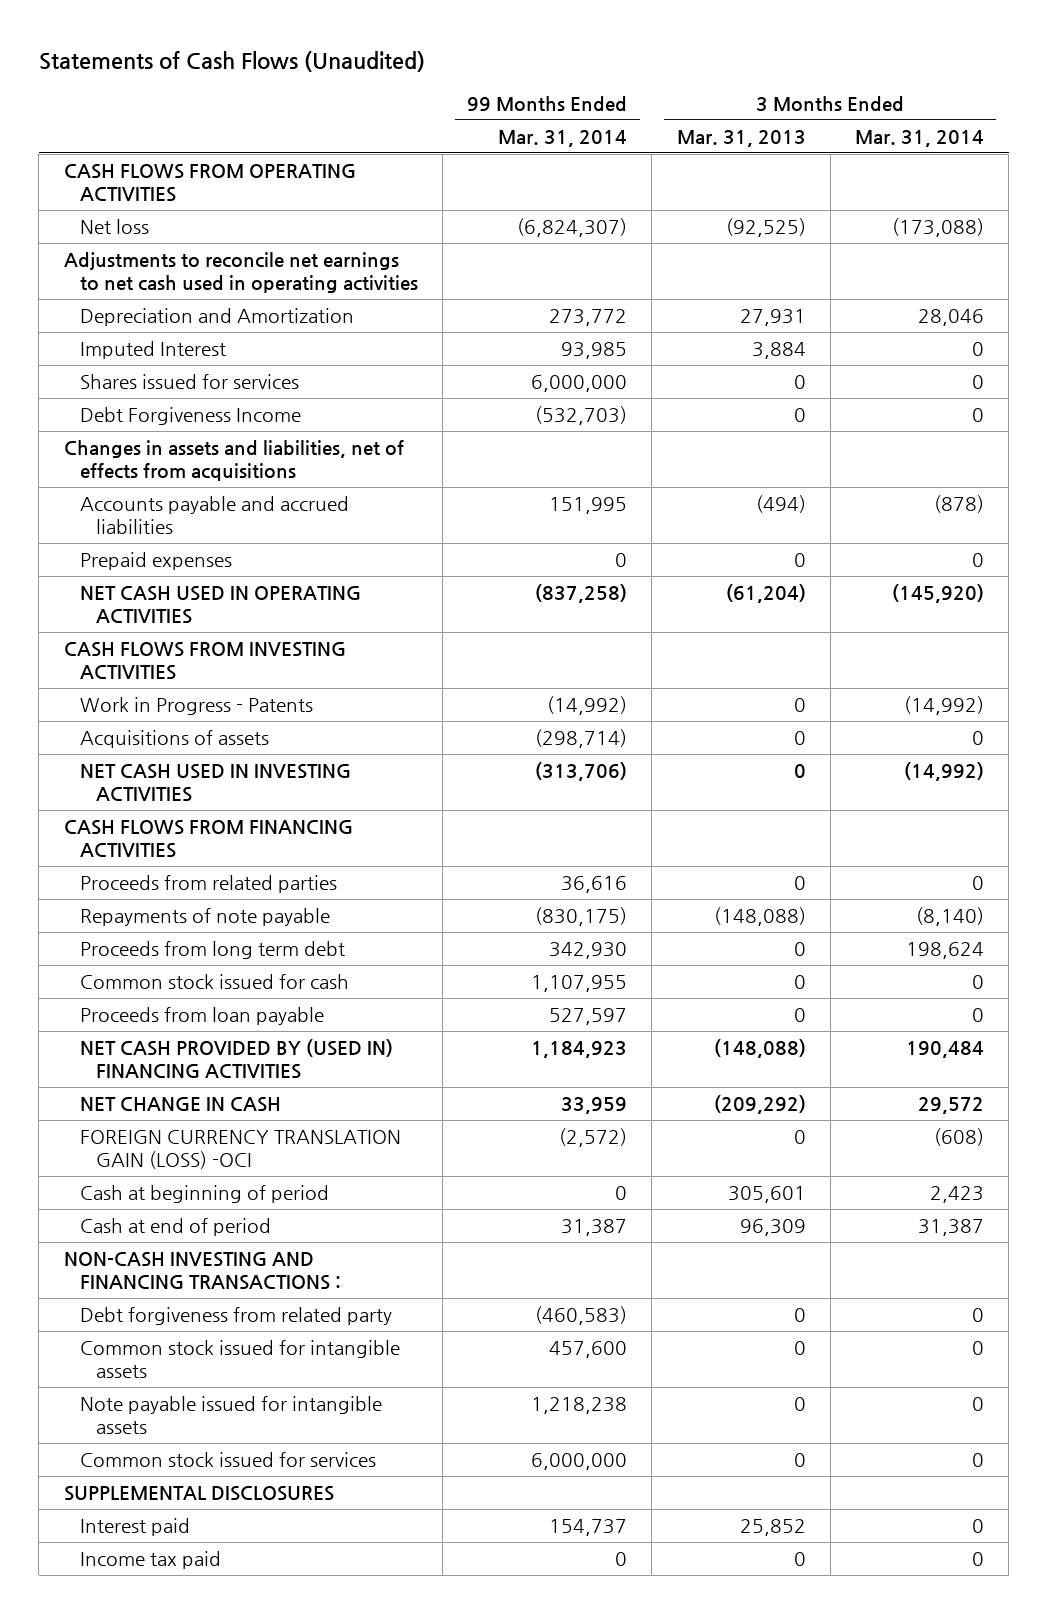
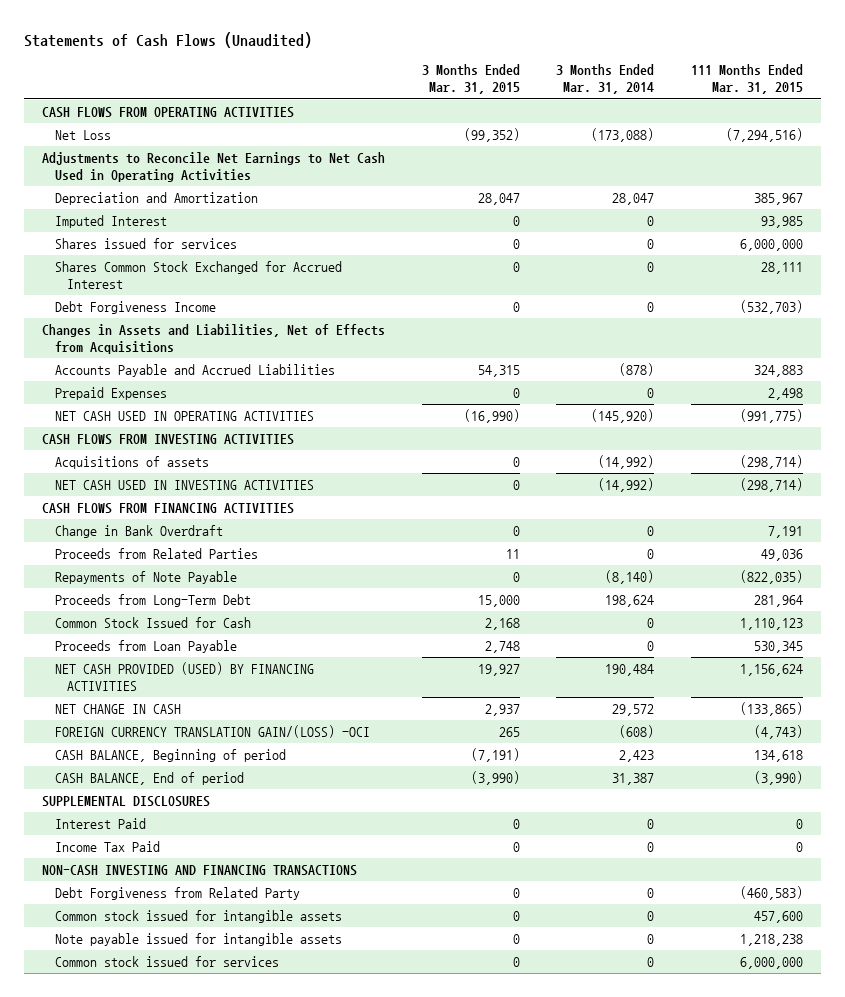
- | 99 Months Ended Mar. 31, 2014 | 3 Months Ended Mar. 31, 2013 | 3 Months Ended Mar. 31, 2014
+ | 3 Months Ended Mar. 31, 2015 | 3 Months Ended Mar. 31, 2014 | 111 Months Ended Mar. 31, 2015
- Net loss | (6,824,307) | (92,525) | (173,088)
- Adjustments to reconcile net earnings to net cash used in operating activities
- Depreciation and Amortization | 273,772 | 27,931 | 28,046
+ Net Loss | (99,352) | (173,088) | (7,294,516)
+ Adjustments to Reconcile Net Earnings to Net Cash Used in Operating Activities
+ Depreciation and Amortization | 28,047 | 28,047 | 385,967
+ Shares Common Stock Exchanged for Accrued Interest | 0 | 0 | 28,111
- Changes in assets and liabilities, net of effects from acquisitions
- Accounts payable and accrued liabilities | 151,995 | (494) | (878)
- Prepaid expenses | 0 | 0 | 0
+ Changes in Assets and Liabilities, Net of Effects from Acquisitions
+ Accounts Payable and Accrued Liabilities | 54,315 | (878) | 324,883
+ Prepaid Expenses | 0 | 0 | 2,498
- Work in Progress - Patents | (14,992) | 0 | (14,992)
- Acquisitions of assets | (298,714) | 0 | 0
+ Acquisitions of assets | 0 | (14,992) | (298,714)
- Proceeds from related parties | 36,616 | 0 | 0
- Repayments of note payable | (830,175) | (148,088) | (8,140)
- Proceeds from long term debt | 342,930 | 0 | 198,624
- Common stock issued for cash | 1,107,955 | 0 | 0
- Proceeds from loan payable | 527,597 | 0 | 0
- NET CASH PROVIDED BY (USED IN) FINANCING ACTIVITIES | 1,184,923 | (148,088) | 190,484
+ Change in Bank Overdraft | 0 | 0 | 7,191
+ Proceeds from Related Parties | 11 | 0 | 49,036
+ Repayments of Note Payable | 0 | (8,140) | (822,035)
+ Proceeds from Long-Term Debt | 15,000 | 198,624 | 281,964
+ Common Stock Issued for Cash | 2,168 | 0 | 1,110,123
+ Proceeds from Loan Payable | 2,748 | 0 | 530,345
+ NET CASH PROVIDED (USED) BY FINANCING ACTIVITIES | 19,927 | 190,484 | 1,156,624
- FOREIGN CURRENCY TRANSLATION GAIN (LOSS) -OCI | (2,572) | 0 | (608)
- Cash at beginning of period | 0 | 305,601 | 2,423
- Cash at end of period | 31,387 | 96,309 | 31,387
- NON-CASH INVESTING AND FINANCING TRANSACTIONS :
- Debt forgiveness from related party | (460,583) | 0 | 0
+ FOREIGN CURRENCY TRANSLATION GAIN/(LOSS) -OCI | 265 | (608) | (4,743)
+ CASH BALANCE, Beginning of period | (7,191) | 2,423 | 134,618
+ CASH BALANCE, End of period | (3,990) | 31,387 | (3,990)
moved up: SUPPLEMENTAL DISCLOSURES
+ Interest Paid | 0 | 0 | 0
+ Income Tax Paid | 0 | 0 | 0
+ NON-CASH INVESTING AND FINANCING TRANSACTIONS
+ Debt Forgiveness from Related Party | 0 | 0 | (460,583)
- Interest paid | 154,737 | 25,852 | 0
- Income tax paid | 0 | 0 | 0

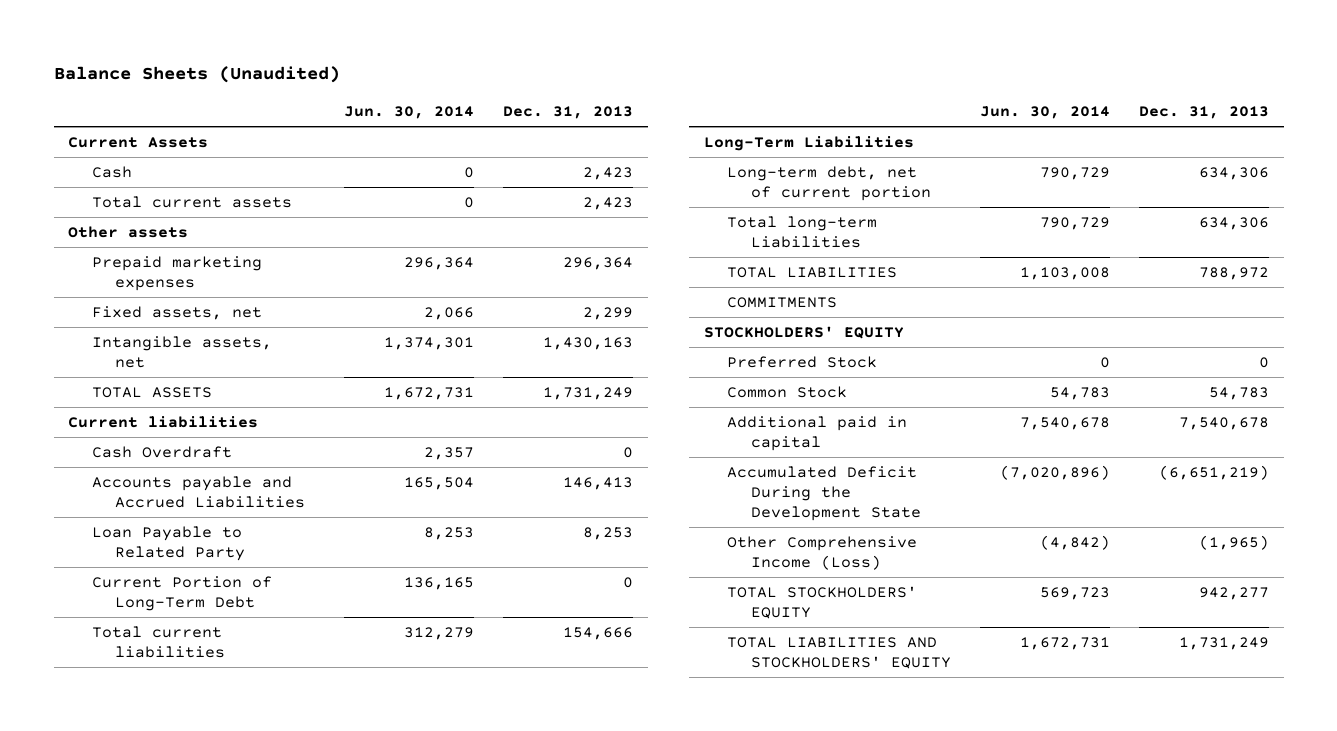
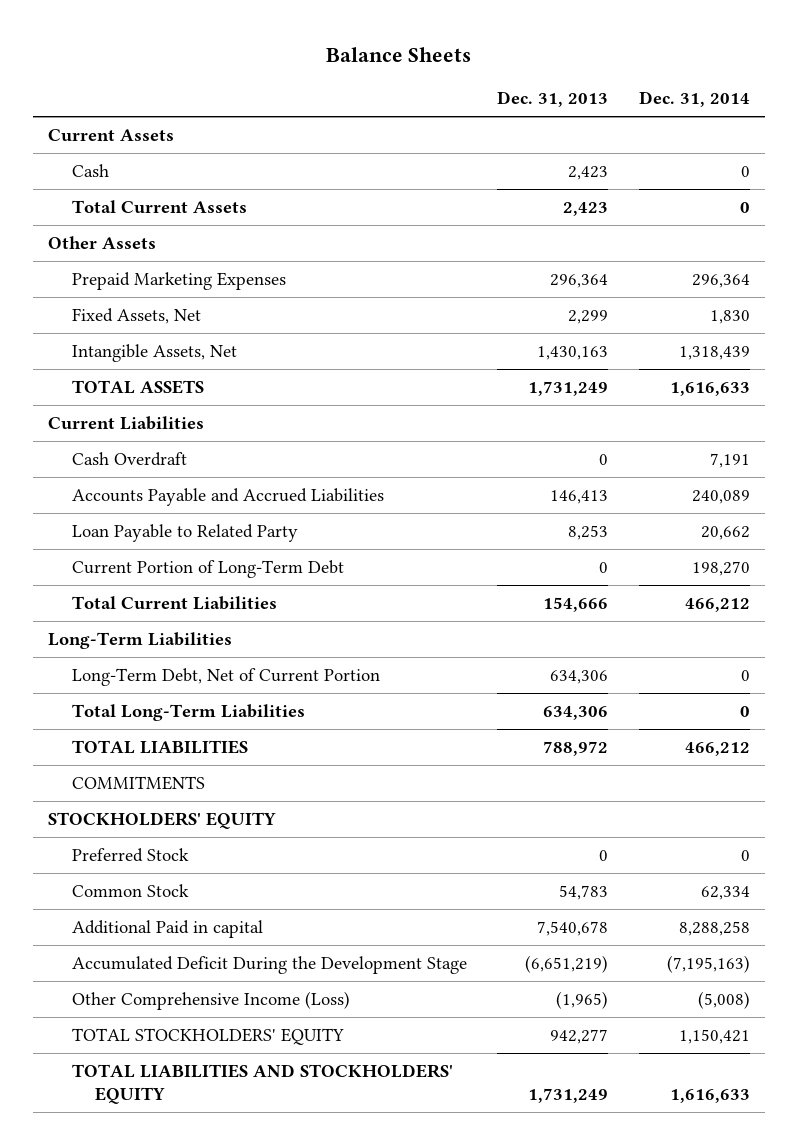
- Balance Sheets (Unaudited)
+ Balance Sheets
- | Jun. 30, 2014 | Dec. 31, 2013
+ | Dec. 31, 2013 | Dec. 31, 2014
- Total current assets | 0 | 2,423
- Other assets
- Prepaid marketing expenses | 296,364 | 296,364
- Fixed assets, net | 2,066 | 2,299
- Intangible assets, net | 1,374,301 | 1,430,163
+ Total Current Assets | 2,423 | 0
+ Other Assets
+ Prepaid Marketing Expenses | 296,364 | 296,364
+ Fixed Assets, Net | 2,299 | 1,830
+ Intangible Assets, Net | 1,430,163 | 1,318,439
- Current liabilities
+ Current Liabilities
- Accounts payable and Accrued Liabilities | 165,504 | 146,413
+ Accounts Payable and Accrued Liabilities | 146,413 | 240,089
- Total current liabilities | 312,279 | 154,666
+ Total Current Liabilities | 154,666 | 466,212
- Long-term debt, net of current portion | 790,729 | 634,306
- Total long-term Liabilities | 790,729 | 634,306
+ Long-Term Debt, Net of Current Portion | 634,306 | 0
+ Total Long-Term Liabilities | 634,306 | 0
- Additional paid in capital | 7,540,678 | 7,540,678
- Accumulated Deficit During the Development State | (7,020,896) | (6,651,219)
+ Additional Paid in capital | 7,540,678 | 8,288,258
+ Accumulated Deficit During the Development Stage | (6,651,219) | (7,195,163)

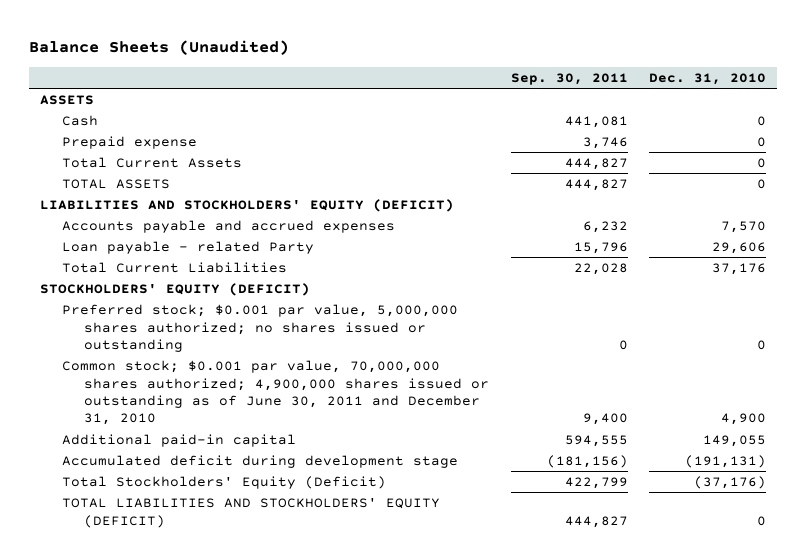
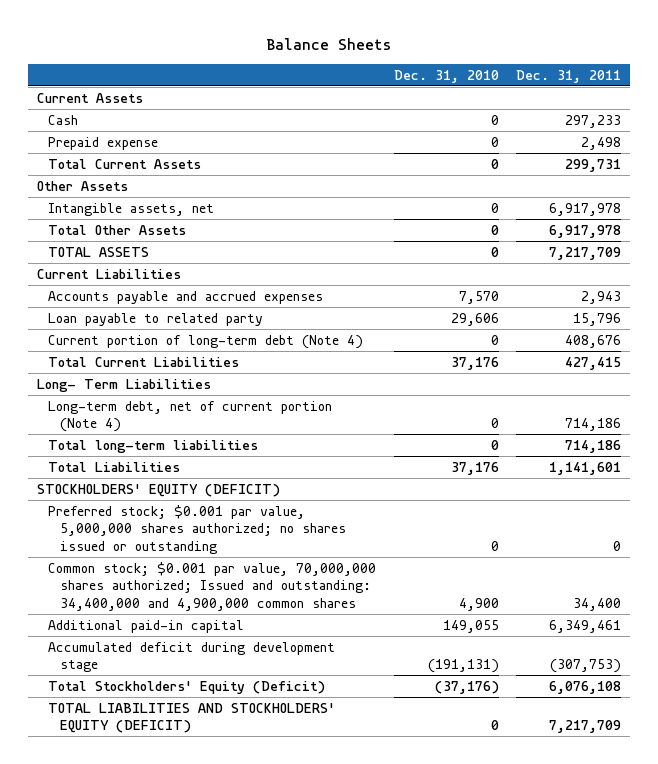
- Balance Sheets (Unaudited)
+ Balance Sheets
- | Sep. 30, 2011 | Dec. 31, 2010
+ | Dec. 31, 2010 | Dec. 31, 2011
- ASSETS
+ Current Assets
+ Other Assets
+ Intangible assets, net | 0 | 6,917,978
+ Total Other Assets | 0 | 6,917,978
- LIABILITIES AND STOCKHOLDERS' EQUITY (DEFICIT)
+ Current Liabilities
- Loan payable - related Party | 15,796 | 29,606
+ Loan payable to related party | 29,606 | 15,796
+ Current portion of long-term debt (Note 4) | 0 | 408,676
+ Long- Term Liabilities
+ Long-term debt, net of current portion (Note 4) | 0 | 714,186
+ Total long-term liabilities | 0 | 714,186
+ Total Liabilities | 37,176 | 1,141,601
- Common stock; $0.001 par value, 70,000,000 shares authorized; 4,900,000 shares issued or outstanding as of June 30, 2011 and December 31, 2010 | 9,400 | 4,900
+ Common stock; $0.001 par value, 70,000,000 shares authorized; Issued and outstanding: 34,400,000 and 4,900,000 common shares | 4,900 | 34,400

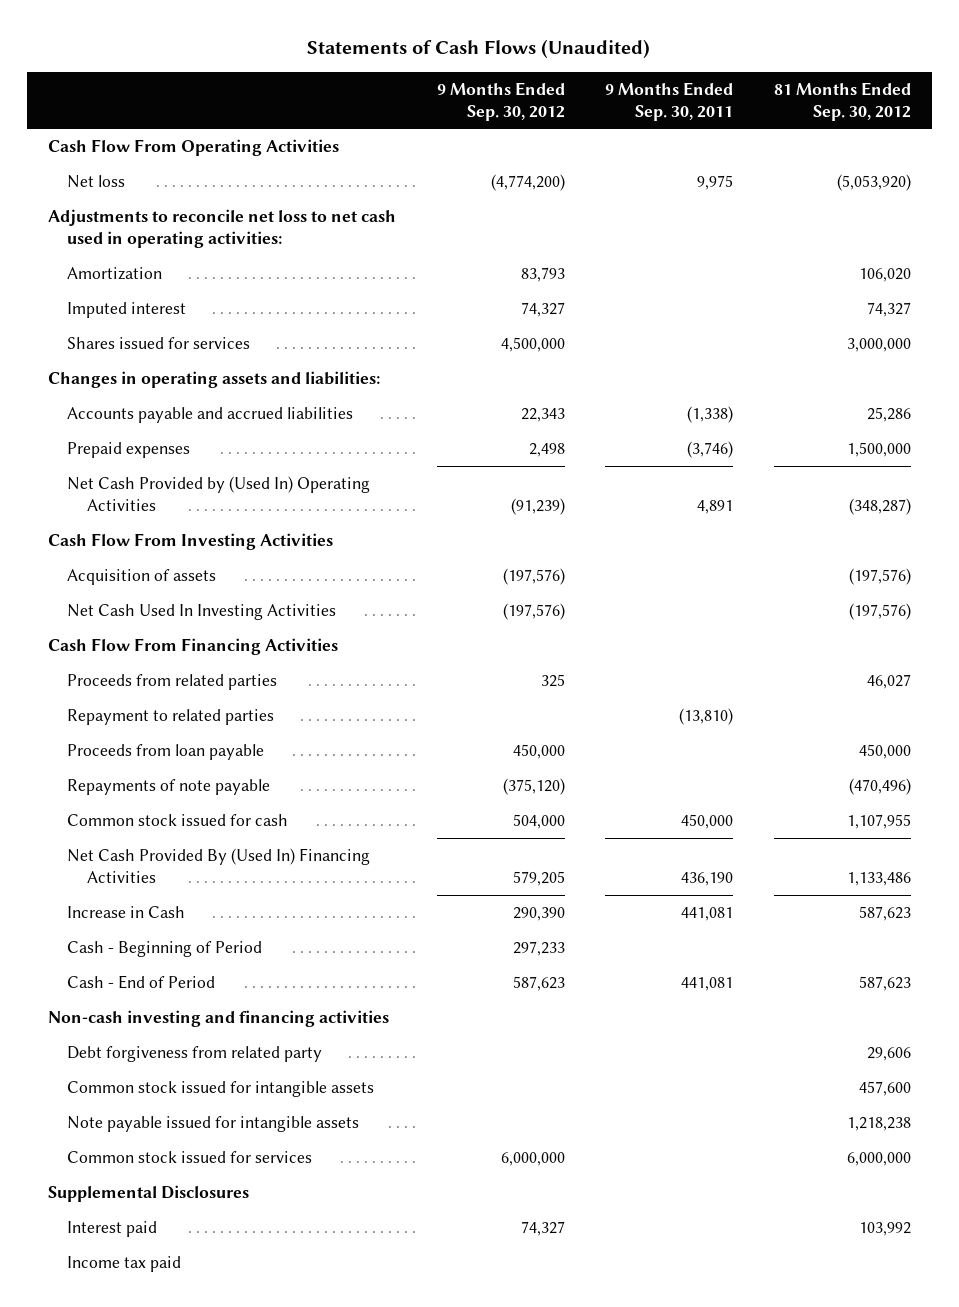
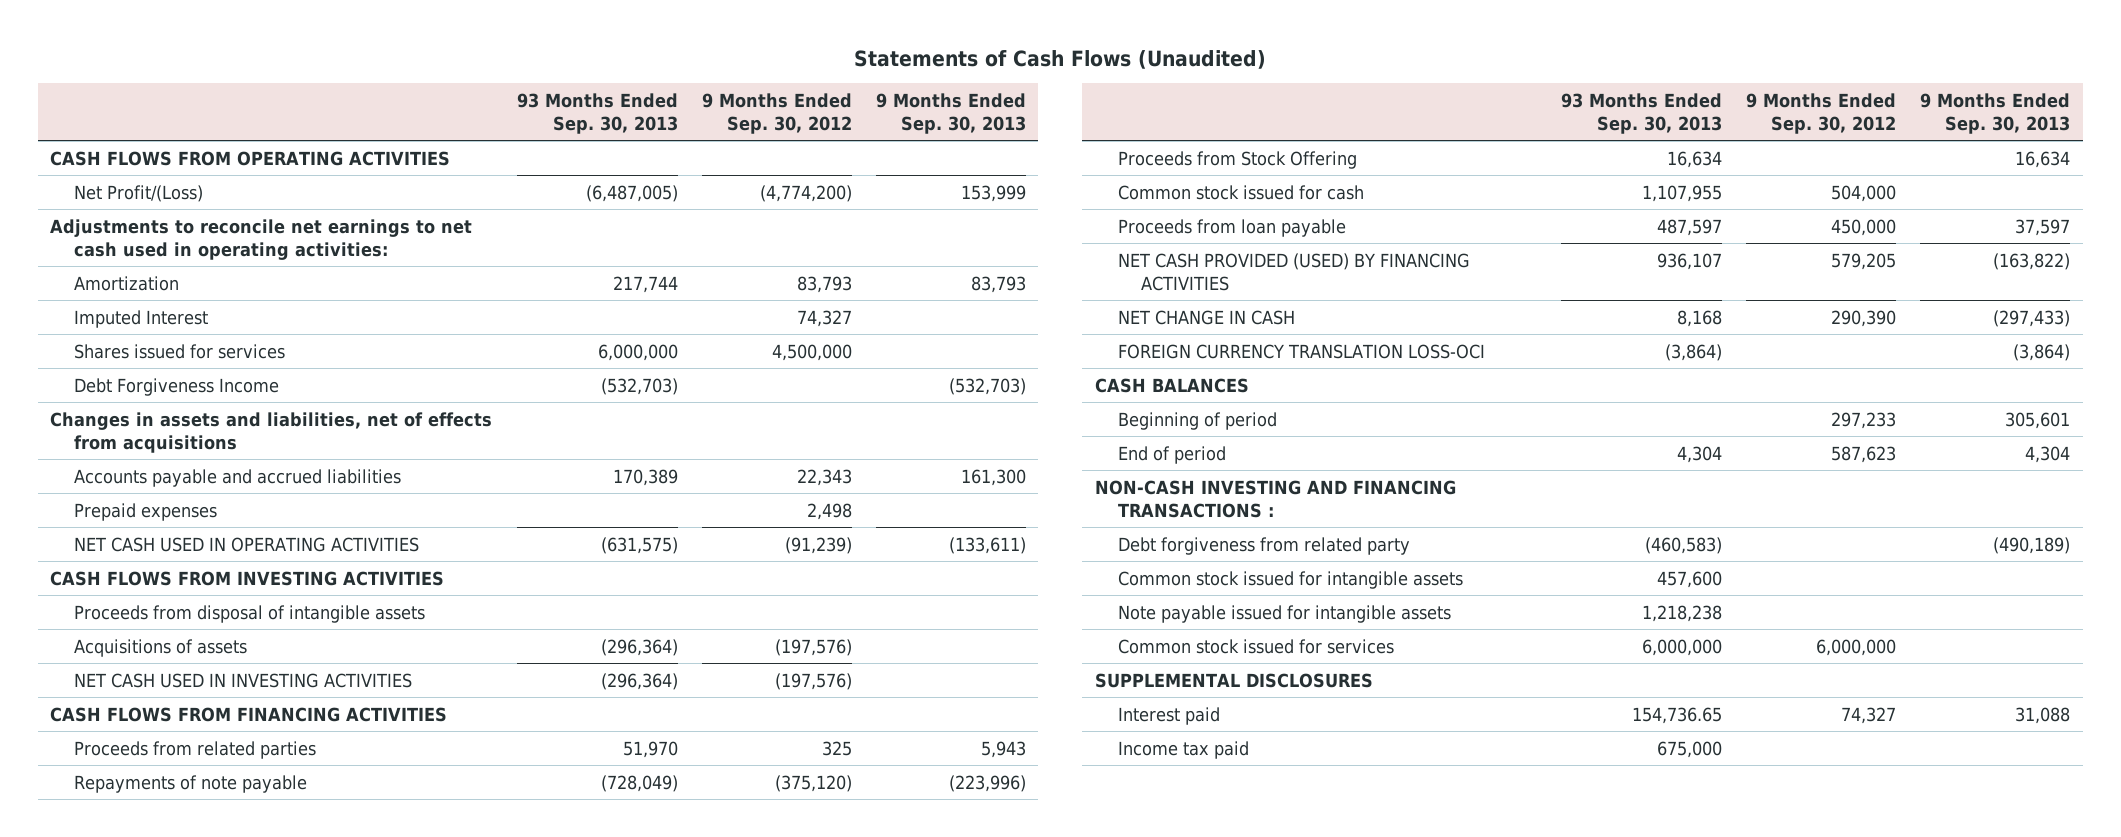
- | 9 Months Ended Sep. 30, 2012 | 9 Months Ended Sep. 30, 2011 | 81 Months Ended Sep. 30, 2012
+ | 93 Months Ended Sep. 30, 2013 | 9 Months Ended Sep. 30, 2012 | 9 Months Ended Sep. 30, 2013
- Cash Flow From Operating Activities
- Net loss | (4,774,200) | 9,975 | (5,053,920)
- Adjustments to reconcile net loss to net cash used in operating activities:
+ CASH FLOWS FROM OPERATING ACTIVITIES
+ Net Profit/(Loss) | (6,487,005) | (4,774,200) | 153,999
+ Adjustments to reconcile net earnings to net cash used in operating activities:
- Imputed interest | 74,327 | | 74,327
+ Imputed Interest | | 74,327 |
- Changes in operating assets and liabilities:
+ Debt Forgiveness Income | (532,703) | | (532,703)
+ Changes in assets and liabilities, net of effects from acquisitions
- Net Cash Provided by (Used In) Operating Activities | (91,239) | 4,891 | (348,287)
- Cash Flow From Investing Activities
- Acquisition of assets | (197,576) | | (197,576)
- Net Cash Used In Investing Activities | (197,576) | | (197,576)
- Cash Flow From Financing Activities
+ NET CASH USED IN OPERATING ACTIVITIES | (631,575) | (91,239) | (133,611)
+ CASH FLOWS FROM INVESTING ACTIVITIES
+ Proceeds from disposal of intangible assets
+ Acquisitions of assets | (296,364) | (197,576) |
+ NET CASH USED IN INVESTING ACTIVITIES | (296,364) | (197,576) |
+ CASH FLOWS FROM FINANCING ACTIVITIES
- Repayment to related parties | | (13,810) |
+ Proceeds from Stock Offering | 16,634 | | 16,634
- Net Cash Provided By (Used In) Financing Activities | 579,205 | 436,190 | 1,133,486
- Increase in Cash | 290,390 | 441,081 | 587,623
- Cash - Beginning of Period | 297,233 | |
- Cash - End of Period | 587,623 | 441,081 | 587,623
- Non-cash investing and financing activities
moved down: Proceeds from loan payable | 487,597 | 450,000 | 37,597
+ NET CASH PROVIDED (USED) BY FINANCING ACTIVITIES | 936,107 | 579,205 | (163,822)
+ NET CHANGE IN CASH | 8,168 | 290,390 | (297,433)
+ FOREIGN CURRENCY TRANSLATION LOSS-OCI | (3,864) | | (3,864)
+ CASH BALANCES
+ Beginning of period | | 297,233 | 305,601
+ End of period | 4,304 | 587,623 | 4,304
+ NON-CASH INVESTING AND FINANCING TRANSACTIONS :
- Supplemental Disclosures
+ SUPPLEMENTAL DISCLOSURES

